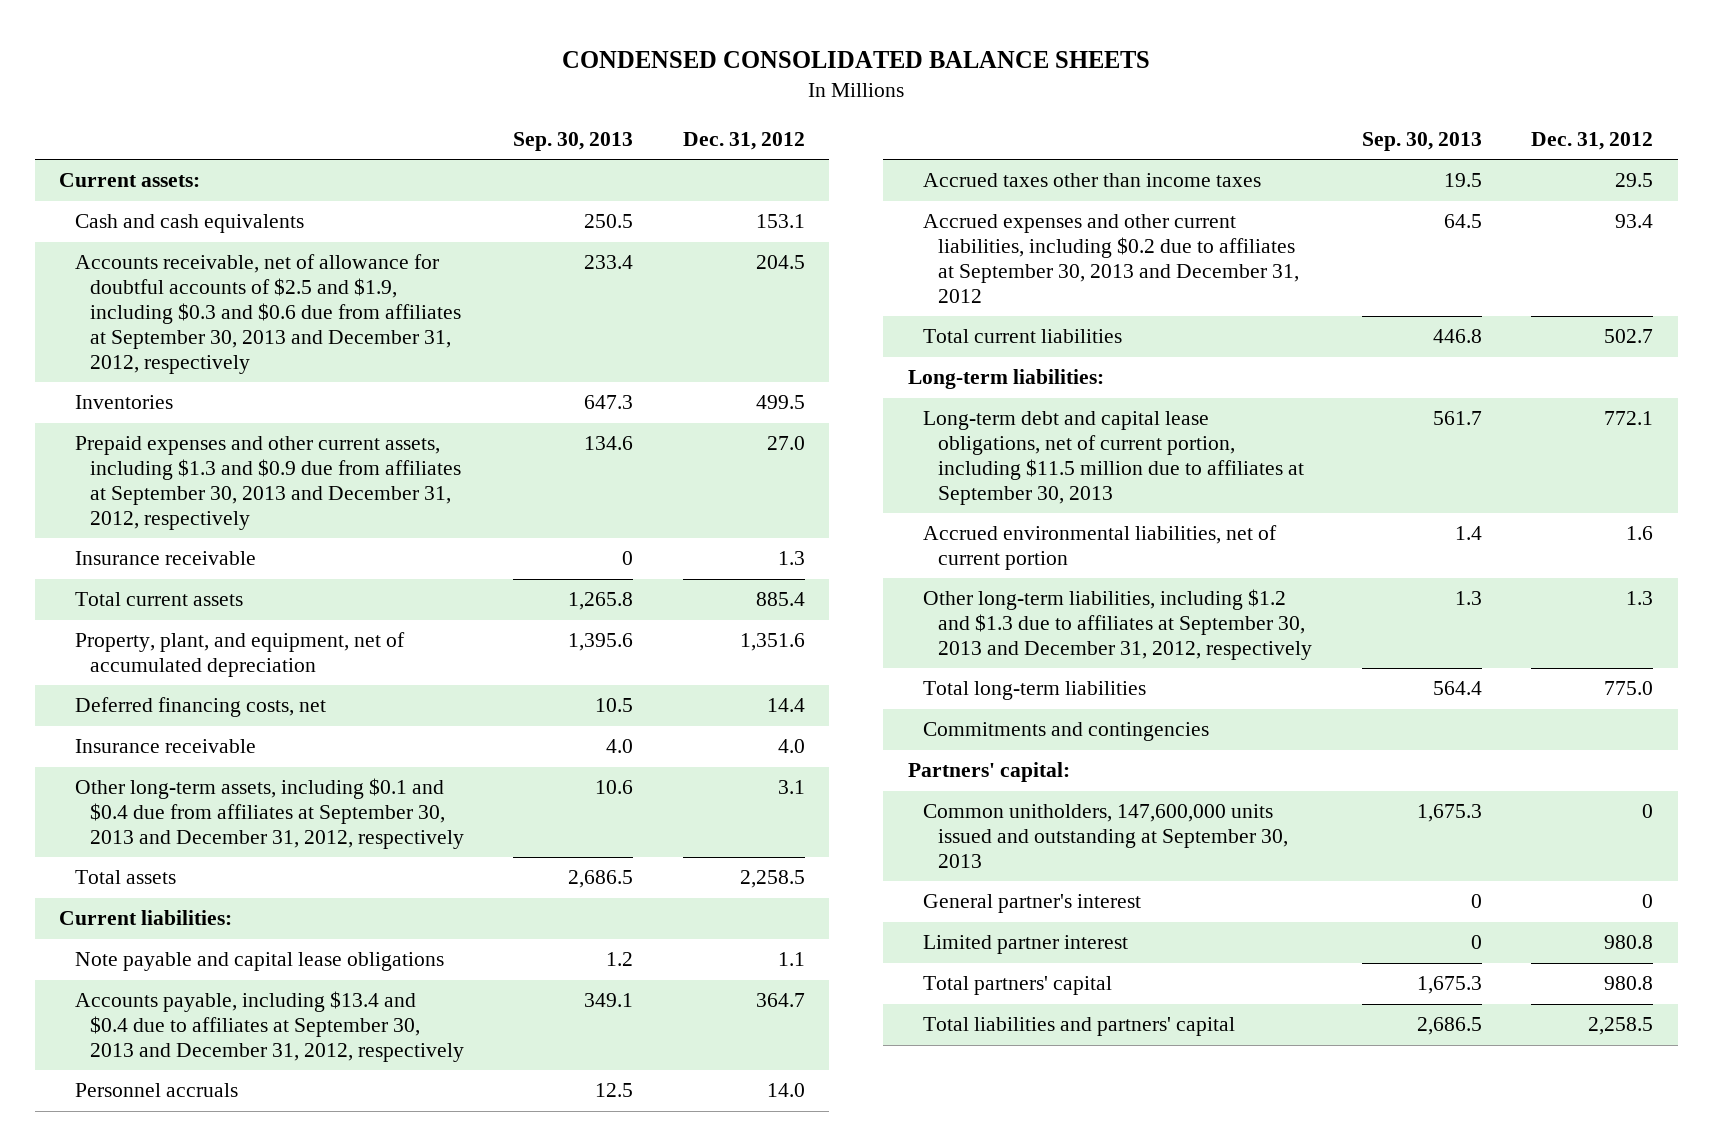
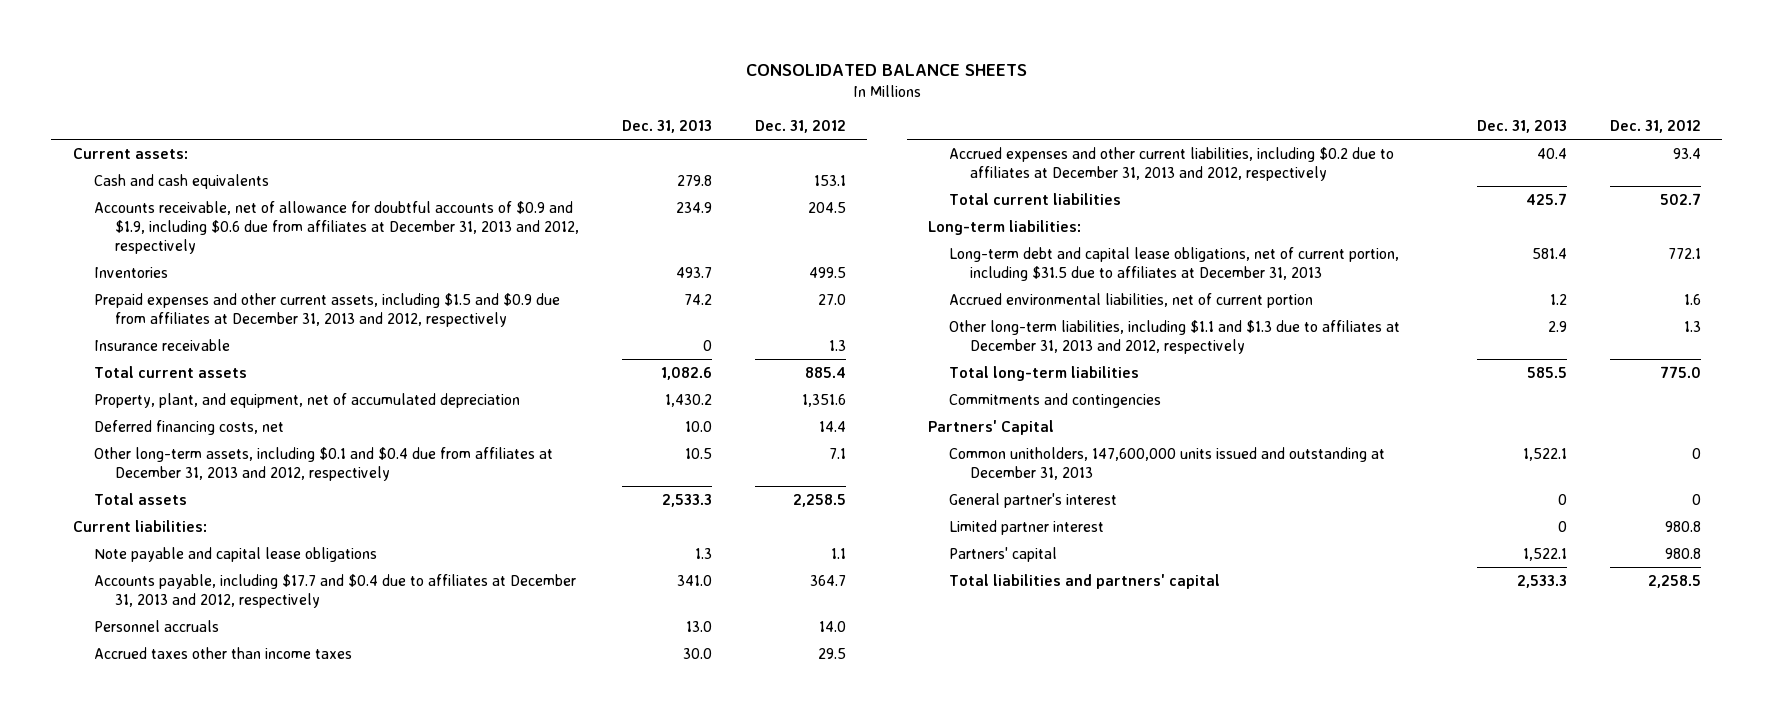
- CONDENSED CONSOLIDATED BALANCE SHEETS
+ CONSOLIDATED BALANCE SHEETS
- | Sep. 30, 2013 | Dec. 31, 2012
+ | Dec. 31, 2013 | Dec. 31, 2012
- Accounts receivable, net of allowance for doubtful accounts of $2.5 and $1.9, including $0.3 and $0.6 due from affiliates at September 30, 2013 and December 31, 2012, respectively | 233.4 | 204.5
+ Accounts receivable, net of allowance for doubtful accounts of $0.9 and $1.9, including $0.6 due from affiliates at December 31, 2013 and 2012, respectively | 234.9 | 204.5
- Prepaid expenses and other current assets, including $1.3 and $0.9 due from affiliates at September 30, 2013 and December 31, 2012, respectively | 134.6 | 27.0
+ Prepaid expenses and other current assets, including $1.5 and $0.9 due from affiliates at December 31, 2013 and 2012, respectively | 74.2 | 27.0
- Insurance receivable | 4.0 | 4.0
- Other long-term assets, including $0.1 and $0.4 due from affiliates at September 30, 2013 and December 31, 2012, respectively | 10.6 | 3.1
+ Other long-term assets, including $0.1 and $0.4 due from affiliates at December 31, 2013 and 2012, respectively | 10.5 | 7.1
- Accounts payable, including $13.4 and $0.4 due to affiliates at September 30, 2013 and December 31, 2012, respectively | 349.1 | 364.7
+ Accounts payable, including $17.7 and $0.4 due to affiliates at December 31, 2013 and 2012, respectively | 341.0 | 364.7
- Accrued expenses and other current liabilities, including $0.2 due to affiliates at September 30, 2013 and December 31, 2012 | 64.5 | 93.4
+ Accrued expenses and other current liabilities, including $0.2 due to affiliates at December 31, 2013 and 2012, respectively | 40.4 | 93.4
- Long-term debt and capital lease obligations, net of current portion, including $11.5 million due to affiliates at September 30, 2013 | 561.7 | 772.1
+ Long-term debt and capital lease obligations, net of current portion, including $31.5 due to affiliates at December 31, 2013 | 581.4 | 772.1
- Other long-term liabilities, including $1.2 and $1.3 due to affiliates at September 30, 2013 and December 31, 2012, respectively | 1.3 | 1.3
+ Other long-term liabilities, including $1.1 and $1.3 due to affiliates at December 31, 2013 and 2012, respectively | 2.9 | 1.3
- Partners' capital:
- Common unitholders, 147,600,000 units issued and outstanding at September 30, 2013 | 1,675.3 | 0
+ Partners' Capital
+ Common unitholders, 147,600,000 units issued and outstanding at December 31, 2013 | 1,522.1 | 0
- Total partners' capital | 1,675.3 | 980.8
+ Partners' capital | 1,522.1 | 980.8

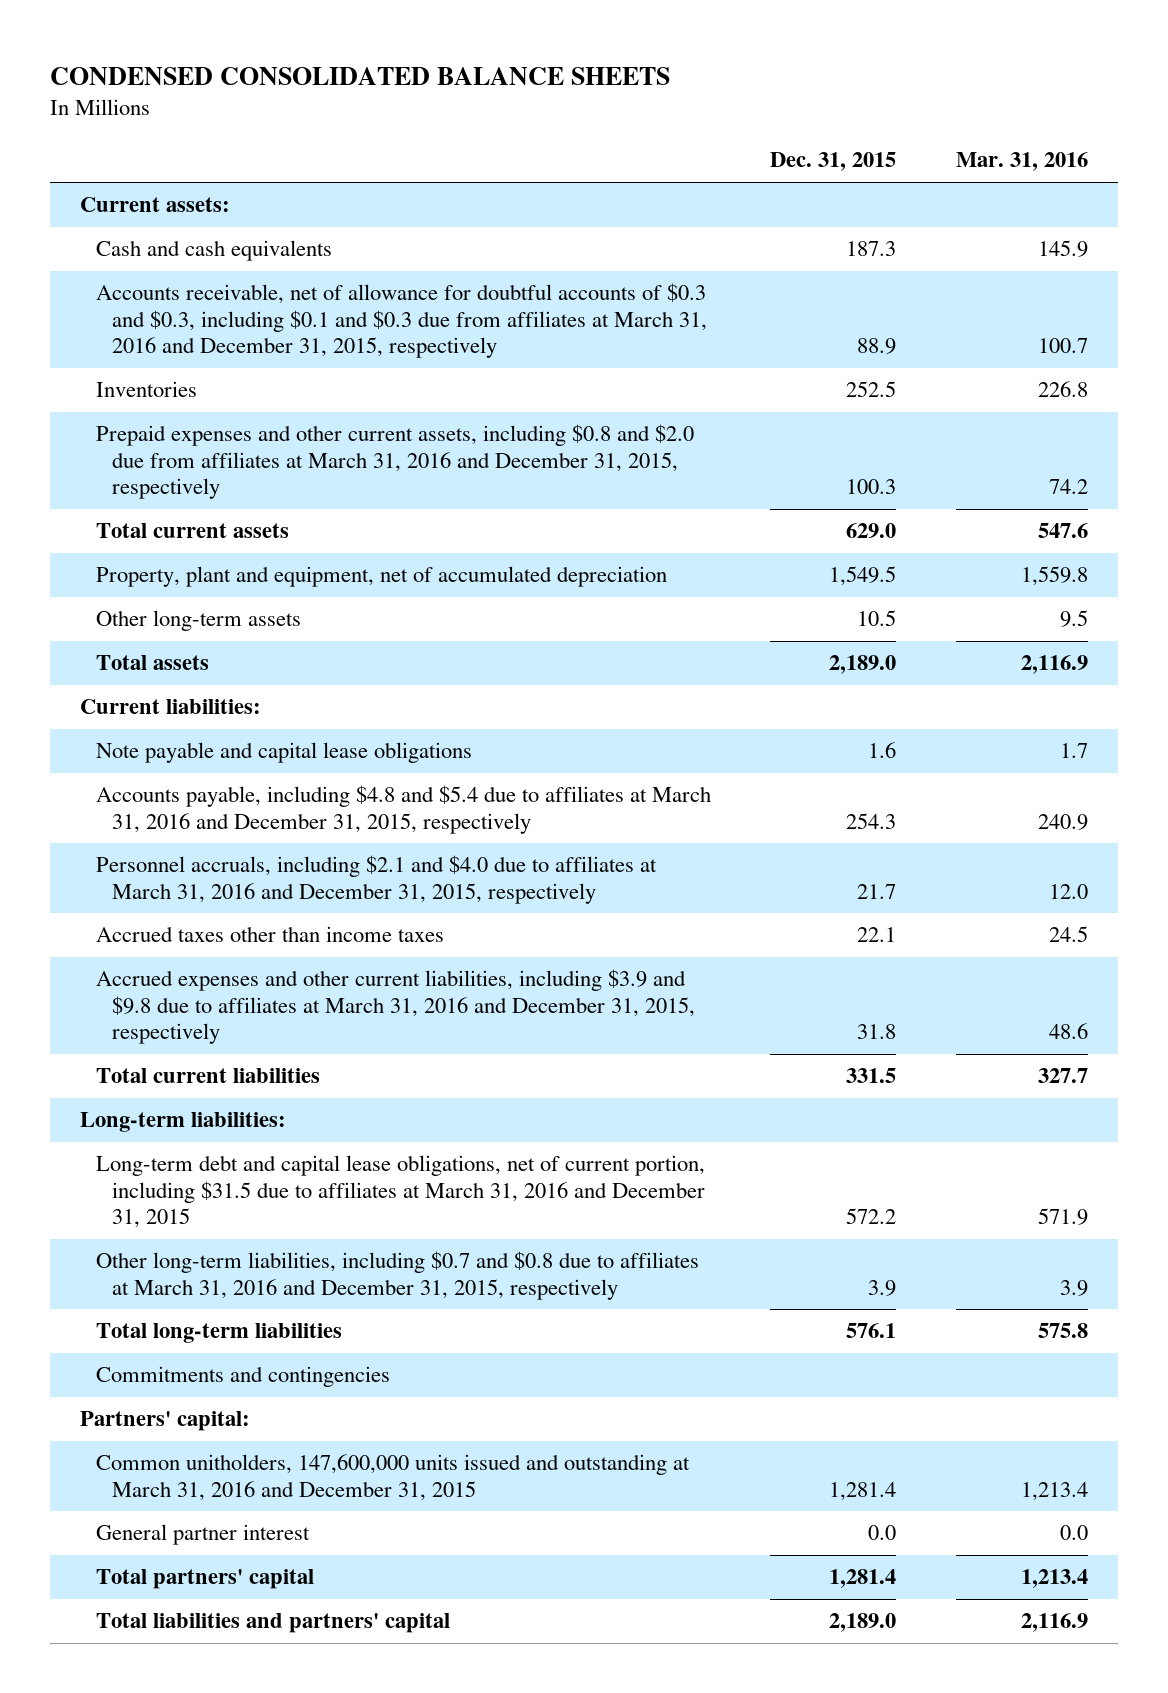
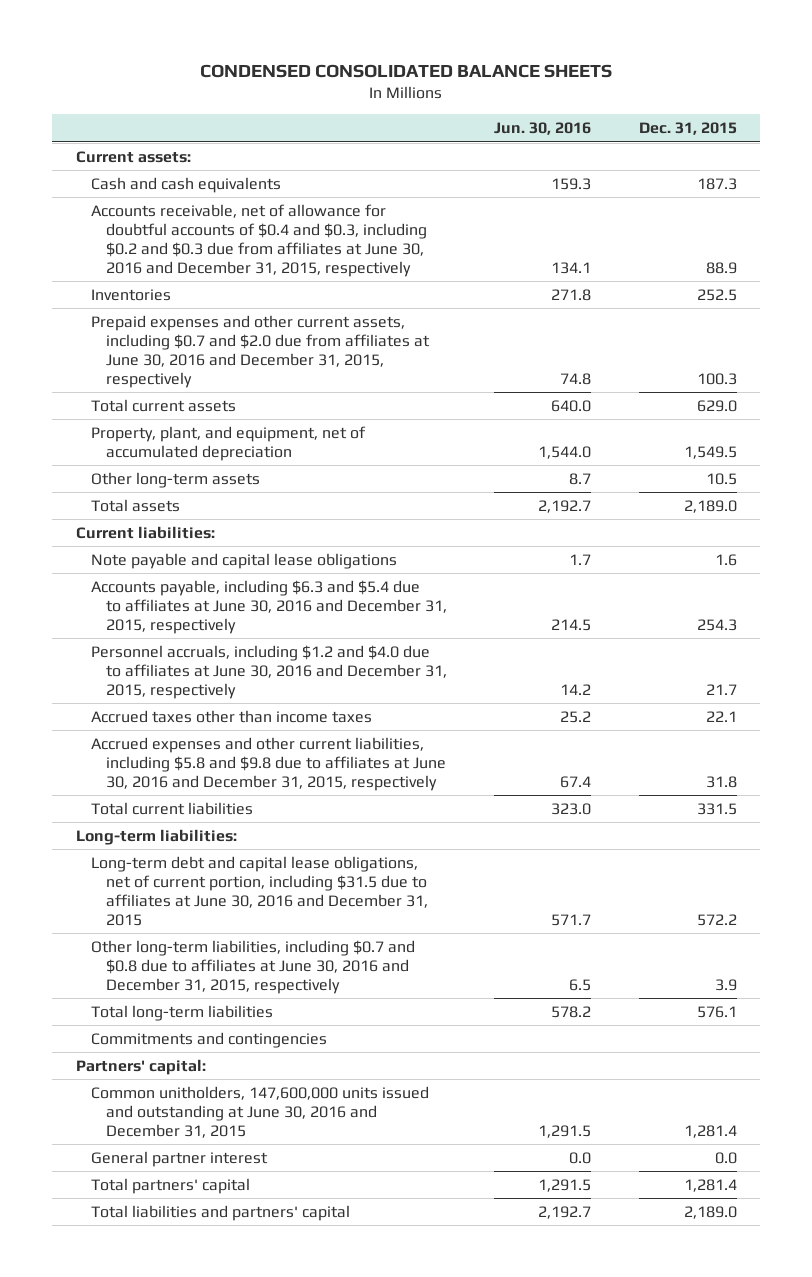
- | Dec. 31, 2015 | Mar. 31, 2016
+ | Jun. 30, 2016 | Dec. 31, 2015
- Accounts receivable, net of allowance for doubtful accounts of $0.3 and $0.3, including $0.1 and $0.3 due from affiliates at March 31, 2016 and December 31, 2015, respectively | 88.9 | 100.7
+ Accounts receivable, net of allowance for doubtful accounts of $0.4 and $0.3, including $0.2 and $0.3 due from affiliates at June 30, 2016 and December 31, 2015, respectively | 134.1 | 88.9
- Prepaid expenses and other current assets, including $0.8 and $2.0 due from affiliates at March 31, 2016 and December 31, 2015, respectively | 100.3 | 74.2
+ Prepaid expenses and other current assets, including $0.7 and $2.0 due from affiliates at June 30, 2016 and December 31, 2015, respectively | 74.8 | 100.3
- Property, plant and equipment, net of accumulated depreciation | 1,549.5 | 1,559.8
+ Property, plant, and equipment, net of accumulated depreciation | 1,544.0 | 1,549.5
- Accounts payable, including $4.8 and $5.4 due to affiliates at March 31, 2016 and December 31, 2015, respectively | 254.3 | 240.9
- Personnel accruals, including $2.1 and $4.0 due to affiliates at March 31, 2016 and December 31, 2015, respectively | 21.7 | 12.0
+ Accounts payable, including $6.3 and $5.4 due to affiliates at June 30, 2016 and December 31, 2015, respectively | 214.5 | 254.3
+ Personnel accruals, including $1.2 and $4.0 due to affiliates at June 30, 2016 and December 31, 2015, respectively | 14.2 | 21.7
- Accrued expenses and other current liabilities, including $3.9 and $9.8 due to affiliates at March 31, 2016 and December 31, 2015, respectively | 31.8 | 48.6
+ Accrued expenses and other current liabilities, including $5.8 and $9.8 due to affiliates at June 30, 2016 and December 31, 2015, respectively | 67.4 | 31.8
- Long-term debt and capital lease obligations, net of current portion, including $31.5 due to affiliates at March 31, 2016 and December 31, 2015 | 572.2 | 571.9
- Other long-term liabilities, including $0.7 and $0.8 due to affiliates at March 31, 2016 and December 31, 2015, respectively | 3.9 | 3.9
+ Long-term debt and capital lease obligations, net of current portion, including $31.5 due to affiliates at June 30, 2016 and December 31, 2015 | 571.7 | 572.2
+ Other long-term liabilities, including $0.7 and $0.8 due to affiliates at June 30, 2016 and December 31, 2015, respectively | 6.5 | 3.9
- Common unitholders, 147,600,000 units issued and outstanding at March 31, 2016 and December 31, 2015 | 1,281.4 | 1,213.4
+ Common unitholders, 147,600,000 units issued and outstanding at June 30, 2016 and December 31, 2015 | 1,291.5 | 1,281.4

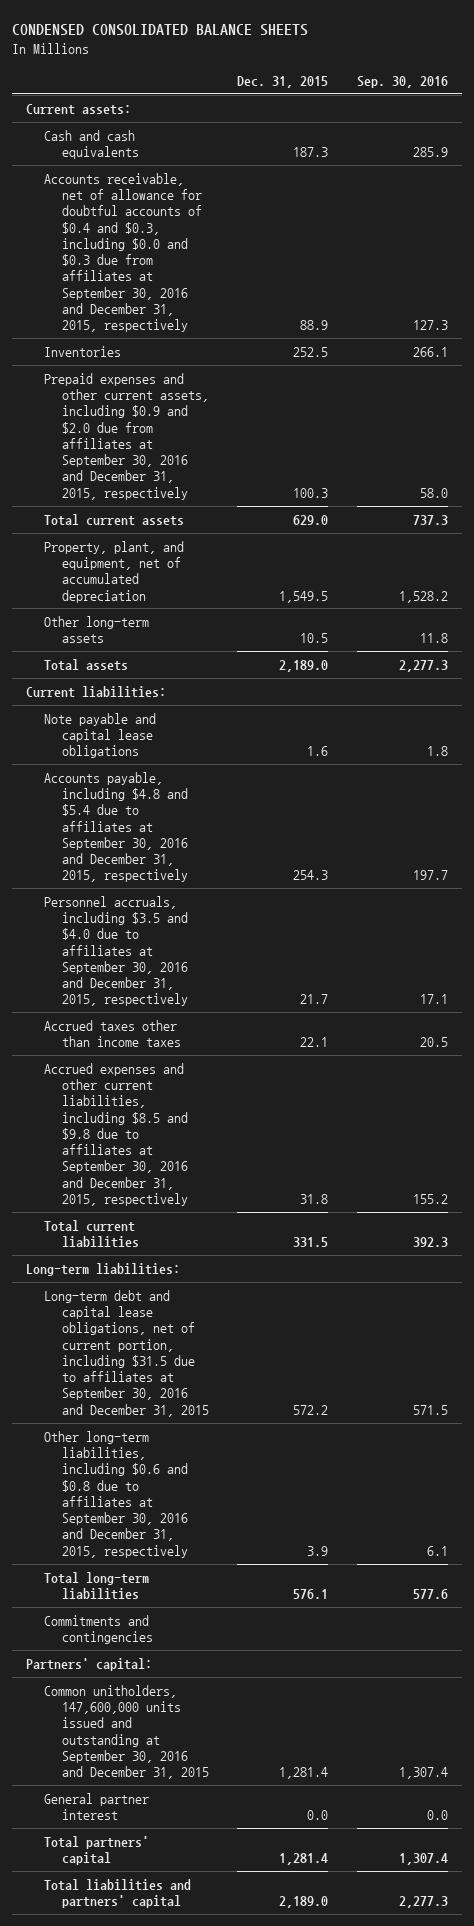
- | Jun. 30, 2016 | Dec. 31, 2015
+ | Dec. 31, 2015 | Sep. 30, 2016
- Accounts receivable, net of allowance for doubtful accounts of $0.4 and $0.3, including $0.2 and $0.3 due from affiliates at June 30, 2016 and December 31, 2015, respectively | 134.1 | 88.9
+ Accounts receivable, net of allowance for doubtful accounts of $0.4 and $0.3, including $0.0 and $0.3 due from affiliates at September 30, 2016 and December 31, 2015, respectively | 88.9 | 127.3
- Prepaid expenses and other current assets, including $0.7 and $2.0 due from affiliates at June 30, 2016 and December 31, 2015, respectively | 74.8 | 100.3
+ Prepaid expenses and other current assets, including $0.9 and $2.0 due from affiliates at September 30, 2016 and December 31, 2015, respectively | 100.3 | 58.0
- Accounts payable, including $6.3 and $5.4 due to affiliates at June 30, 2016 and December 31, 2015, respectively | 214.5 | 254.3
- Personnel accruals, including $1.2 and $4.0 due to affiliates at June 30, 2016 and December 31, 2015, respectively | 14.2 | 21.7
+ Accounts payable, including $4.8 and $5.4 due to affiliates at September 30, 2016 and December 31, 2015, respectively | 254.3 | 197.7
+ Personnel accruals, including $3.5 and $4.0 due to affiliates at September 30, 2016 and December 31, 2015, respectively | 21.7 | 17.1
- Accrued expenses and other current liabilities, including $5.8 and $9.8 due to affiliates at June 30, 2016 and December 31, 2015, respectively | 67.4 | 31.8
+ Accrued expenses and other current liabilities, including $8.5 and $9.8 due to affiliates at September 30, 2016 and December 31, 2015, respectively | 31.8 | 155.2
- Long-term debt and capital lease obligations, net of current portion, including $31.5 due to affiliates at June 30, 2016 and December 31, 2015 | 571.7 | 572.2
- Other long-term liabilities, including $0.7 and $0.8 due to affiliates at June 30, 2016 and December 31, 2015, respectively | 6.5 | 3.9
+ Long-term debt and capital lease obligations, net of current portion, including $31.5 due to affiliates at September 30, 2016 and December 31, 2015 | 572.2 | 571.5
+ Other long-term liabilities, including $0.6 and $0.8 due to affiliates at September 30, 2016 and December 31, 2015, respectively | 3.9 | 6.1
- Common unitholders, 147,600,000 units issued and outstanding at June 30, 2016 and December 31, 2015 | 1,291.5 | 1,281.4
+ Common unitholders, 147,600,000 units issued and outstanding at September 30, 2016 and December 31, 2015 | 1,281.4 | 1,307.4

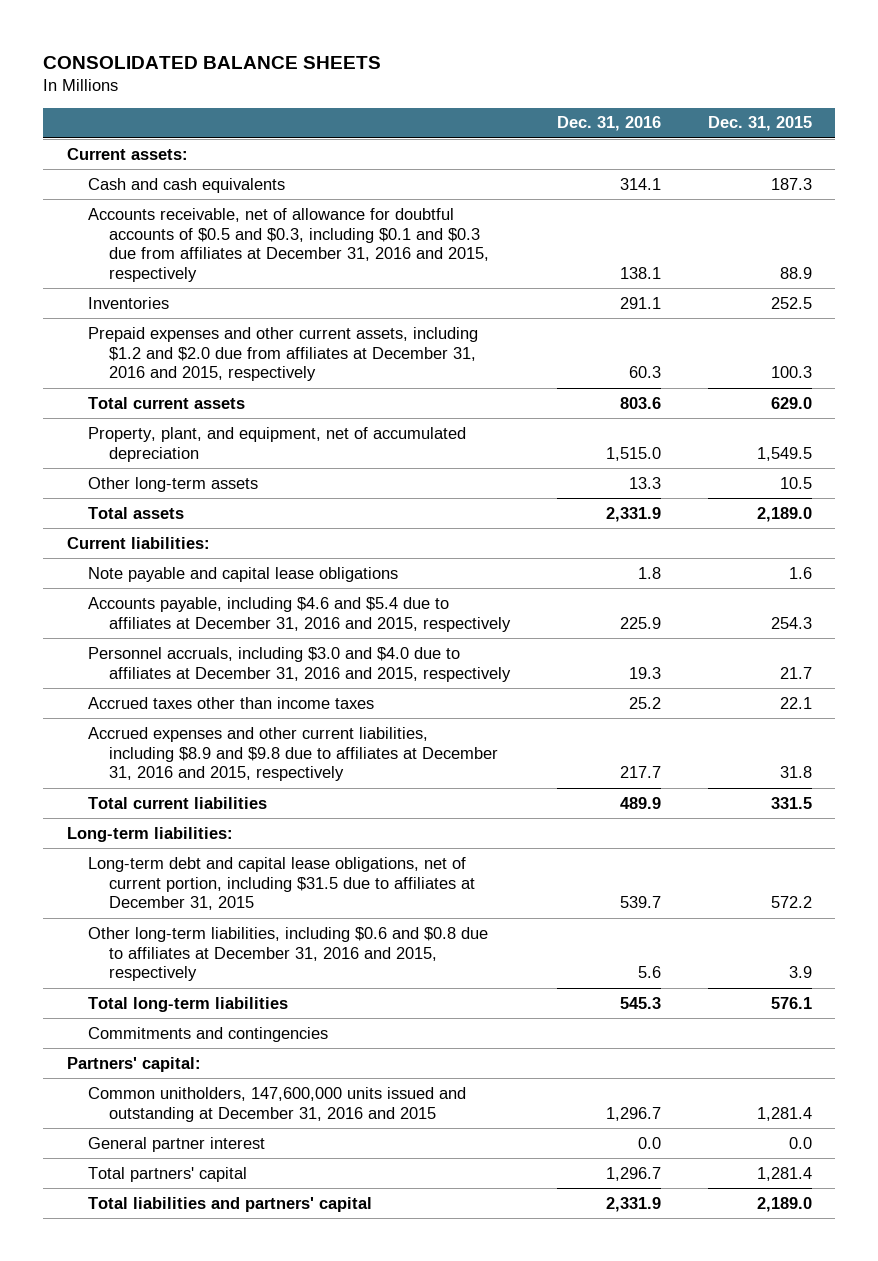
- CONDENSED CONSOLIDATED BALANCE SHEETS
+ CONSOLIDATED BALANCE SHEETS
- | Dec. 31, 2015 | Sep. 30, 2016
+ | Dec. 31, 2016 | Dec. 31, 2015
- Accounts receivable, net of allowance for doubtful accounts of $0.4 and $0.3, including $0.0 and $0.3 due from affiliates at September 30, 2016 and December 31, 2015, respectively | 88.9 | 127.3
+ Accounts receivable, net of allowance for doubtful accounts of $0.5 and $0.3, including $0.1 and $0.3 due from affiliates at December 31, 2016 and 2015, respectively | 138.1 | 88.9
- Prepaid expenses and other current assets, including $0.9 and $2.0 due from affiliates at September 30, 2016 and December 31, 2015, respectively | 100.3 | 58.0
+ Prepaid expenses and other current assets, including $1.2 and $2.0 due from affiliates at December 31, 2016 and 2015, respectively | 60.3 | 100.3
- Accounts payable, including $4.8 and $5.4 due to affiliates at September 30, 2016 and December 31, 2015, respectively | 254.3 | 197.7
- Personnel accruals, including $3.5 and $4.0 due to affiliates at September 30, 2016 and December 31, 2015, respectively | 21.7 | 17.1
+ Accounts payable, including $4.6 and $5.4 due to affiliates at December 31, 2016 and 2015, respectively | 225.9 | 254.3
+ Personnel accruals, including $3.0 and $4.0 due to affiliates at December 31, 2016 and 2015, respectively | 19.3 | 21.7
- Accrued expenses and other current liabilities, including $8.5 and $9.8 due to affiliates at September 30, 2016 and December 31, 2015, respectively | 31.8 | 155.2
+ Accrued expenses and other current liabilities, including $8.9 and $9.8 due to affiliates at December 31, 2016 and 2015, respectively | 217.7 | 31.8
- Long-term debt and capital lease obligations, net of current portion, including $31.5 due to affiliates at September 30, 2016 and December 31, 2015 | 572.2 | 571.5
- Other long-term liabilities, including $0.6 and $0.8 due to affiliates at September 30, 2016 and December 31, 2015, respectively | 3.9 | 6.1
+ Long-term debt and capital lease obligations, net of current portion, including $31.5 due to affiliates at December 31, 2015 | 539.7 | 572.2
+ Other long-term liabilities, including $0.6 and $0.8 due to affiliates at December 31, 2016 and 2015, respectively | 5.6 | 3.9
- Common unitholders, 147,600,000 units issued and outstanding at September 30, 2016 and December 31, 2015 | 1,281.4 | 1,307.4
+ Common unitholders, 147,600,000 units issued and outstanding at December 31, 2016 and 2015 | 1,296.7 | 1,281.4

